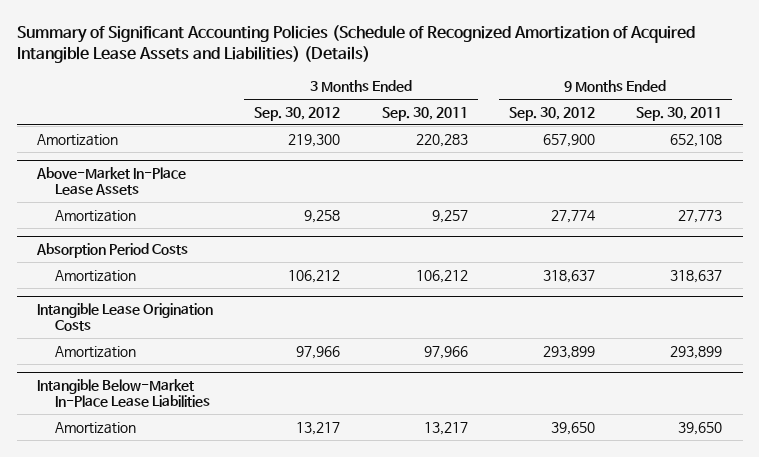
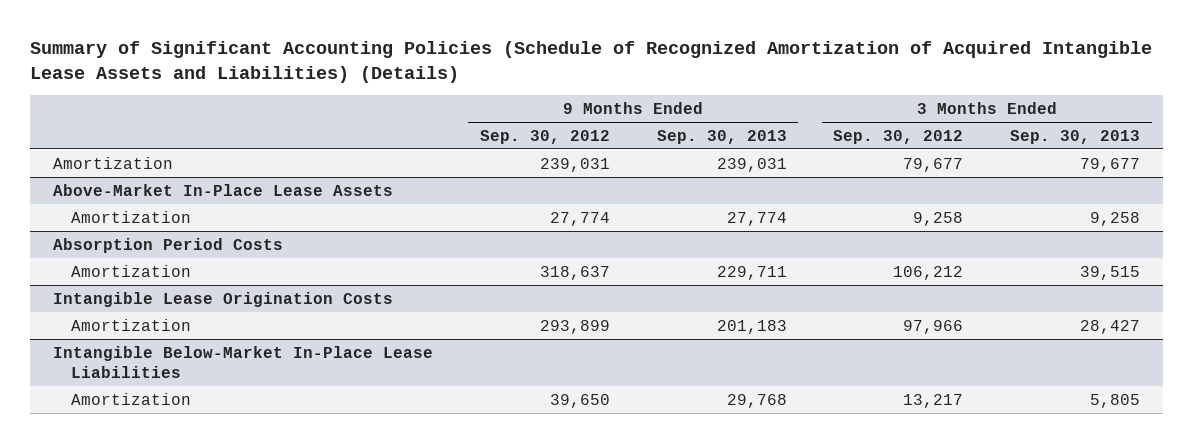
- | 3 Months Ended Sep. 30, 2012 | 3 Months Ended Sep. 30, 2011 | 9 Months Ended Sep. 30, 2012 | 9 Months Ended Sep. 30, 2011
+ | 9 Months Ended Sep. 30, 2012 | 9 Months Ended Sep. 30, 2013 | 3 Months Ended Sep. 30, 2012 | 3 Months Ended Sep. 30, 2013
- Amortization | 219,300 | 220,283 | 657,900 | 652,108
+ Amortization | 239,031 | 239,031 | 79,677 | 79,677

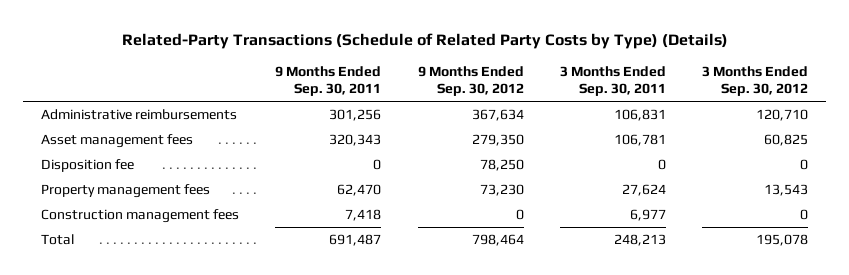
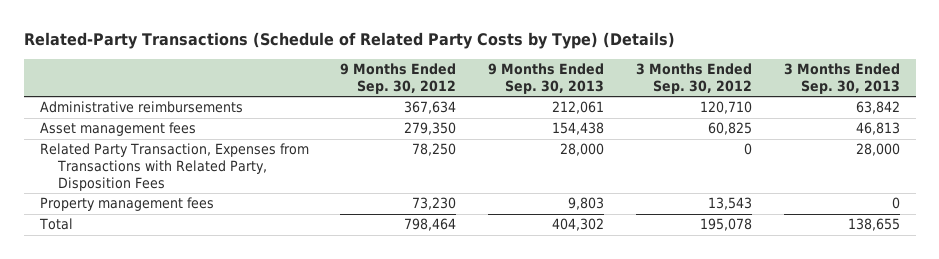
- | 9 Months Ended Sep. 30, 2011 | 9 Months Ended Sep. 30, 2012 | 3 Months Ended Sep. 30, 2011 | 3 Months Ended Sep. 30, 2012
+ | 9 Months Ended Sep. 30, 2012 | 9 Months Ended Sep. 30, 2013 | 3 Months Ended Sep. 30, 2012 | 3 Months Ended Sep. 30, 2013
- Disposition fee | 0 | 78,250 | 0 | 0
+ Related Party Transaction, Expenses from Transactions with Related Party, Disposition Fees | 78,250 | 28,000 | 0 | 28,000
- Construction management fees | 7,418 | 0 | 6,977 | 0

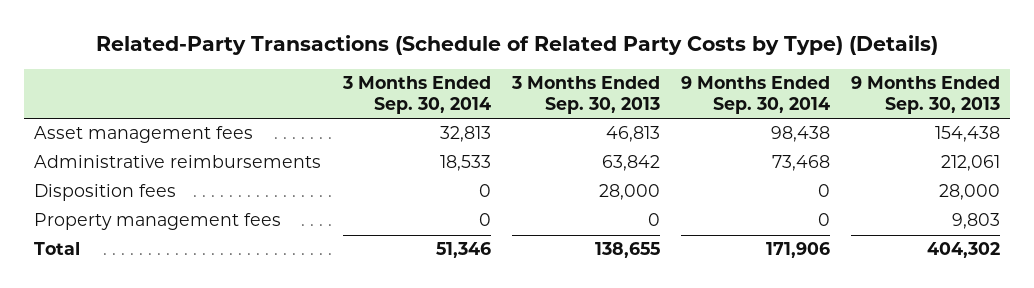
- | 9 Months Ended Sep. 30, 2012 | 9 Months Ended Sep. 30, 2013 | 3 Months Ended Sep. 30, 2012 | 3 Months Ended Sep. 30, 2013
+ | 3 Months Ended Sep. 30, 2014 | 3 Months Ended Sep. 30, 2013 | 9 Months Ended Sep. 30, 2014 | 9 Months Ended Sep. 30, 2013
- Related Party Transaction, Expenses from Transactions with Related Party, Disposition Fees | 78,250 | 28,000 | 0 | 28,000
moved down: Administrative reimbursements | 18,533 | 63,842 | 73,468 | 212,061
+ Disposition fees | 0 | 28,000 | 0 | 28,000

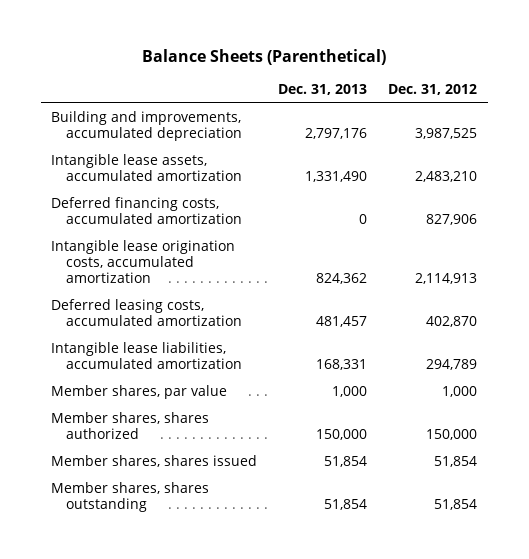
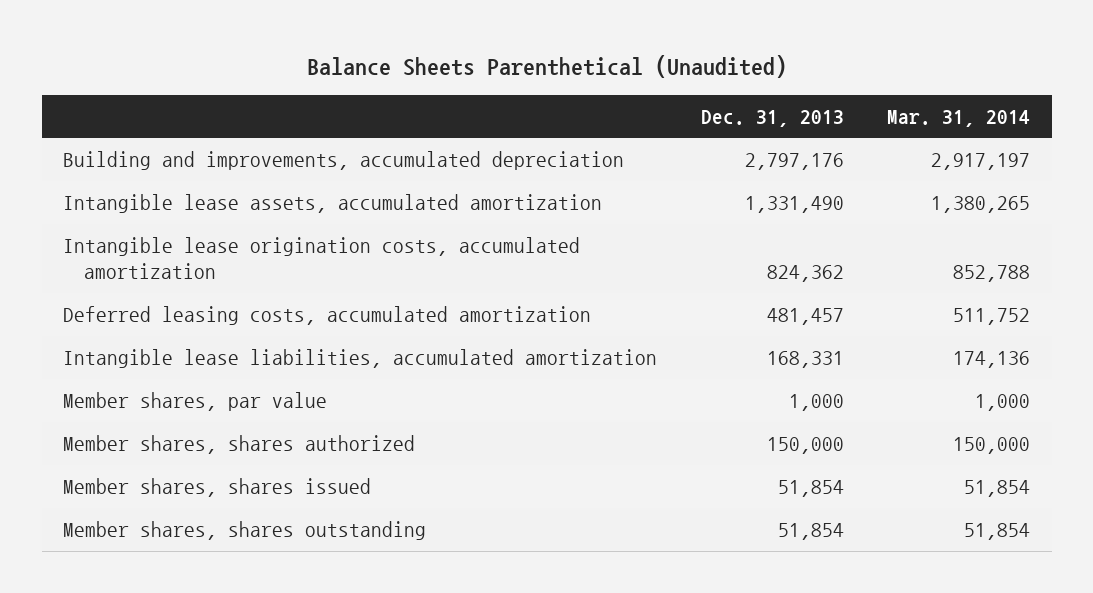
- Balance Sheets (Parenthetical)
+ Balance Sheets Parenthetical (Unaudited)
- | Dec. 31, 2013 | Dec. 31, 2012
+ | Dec. 31, 2013 | Mar. 31, 2014
- Deferred financing costs, accumulated amortization | 0 | 827,906

